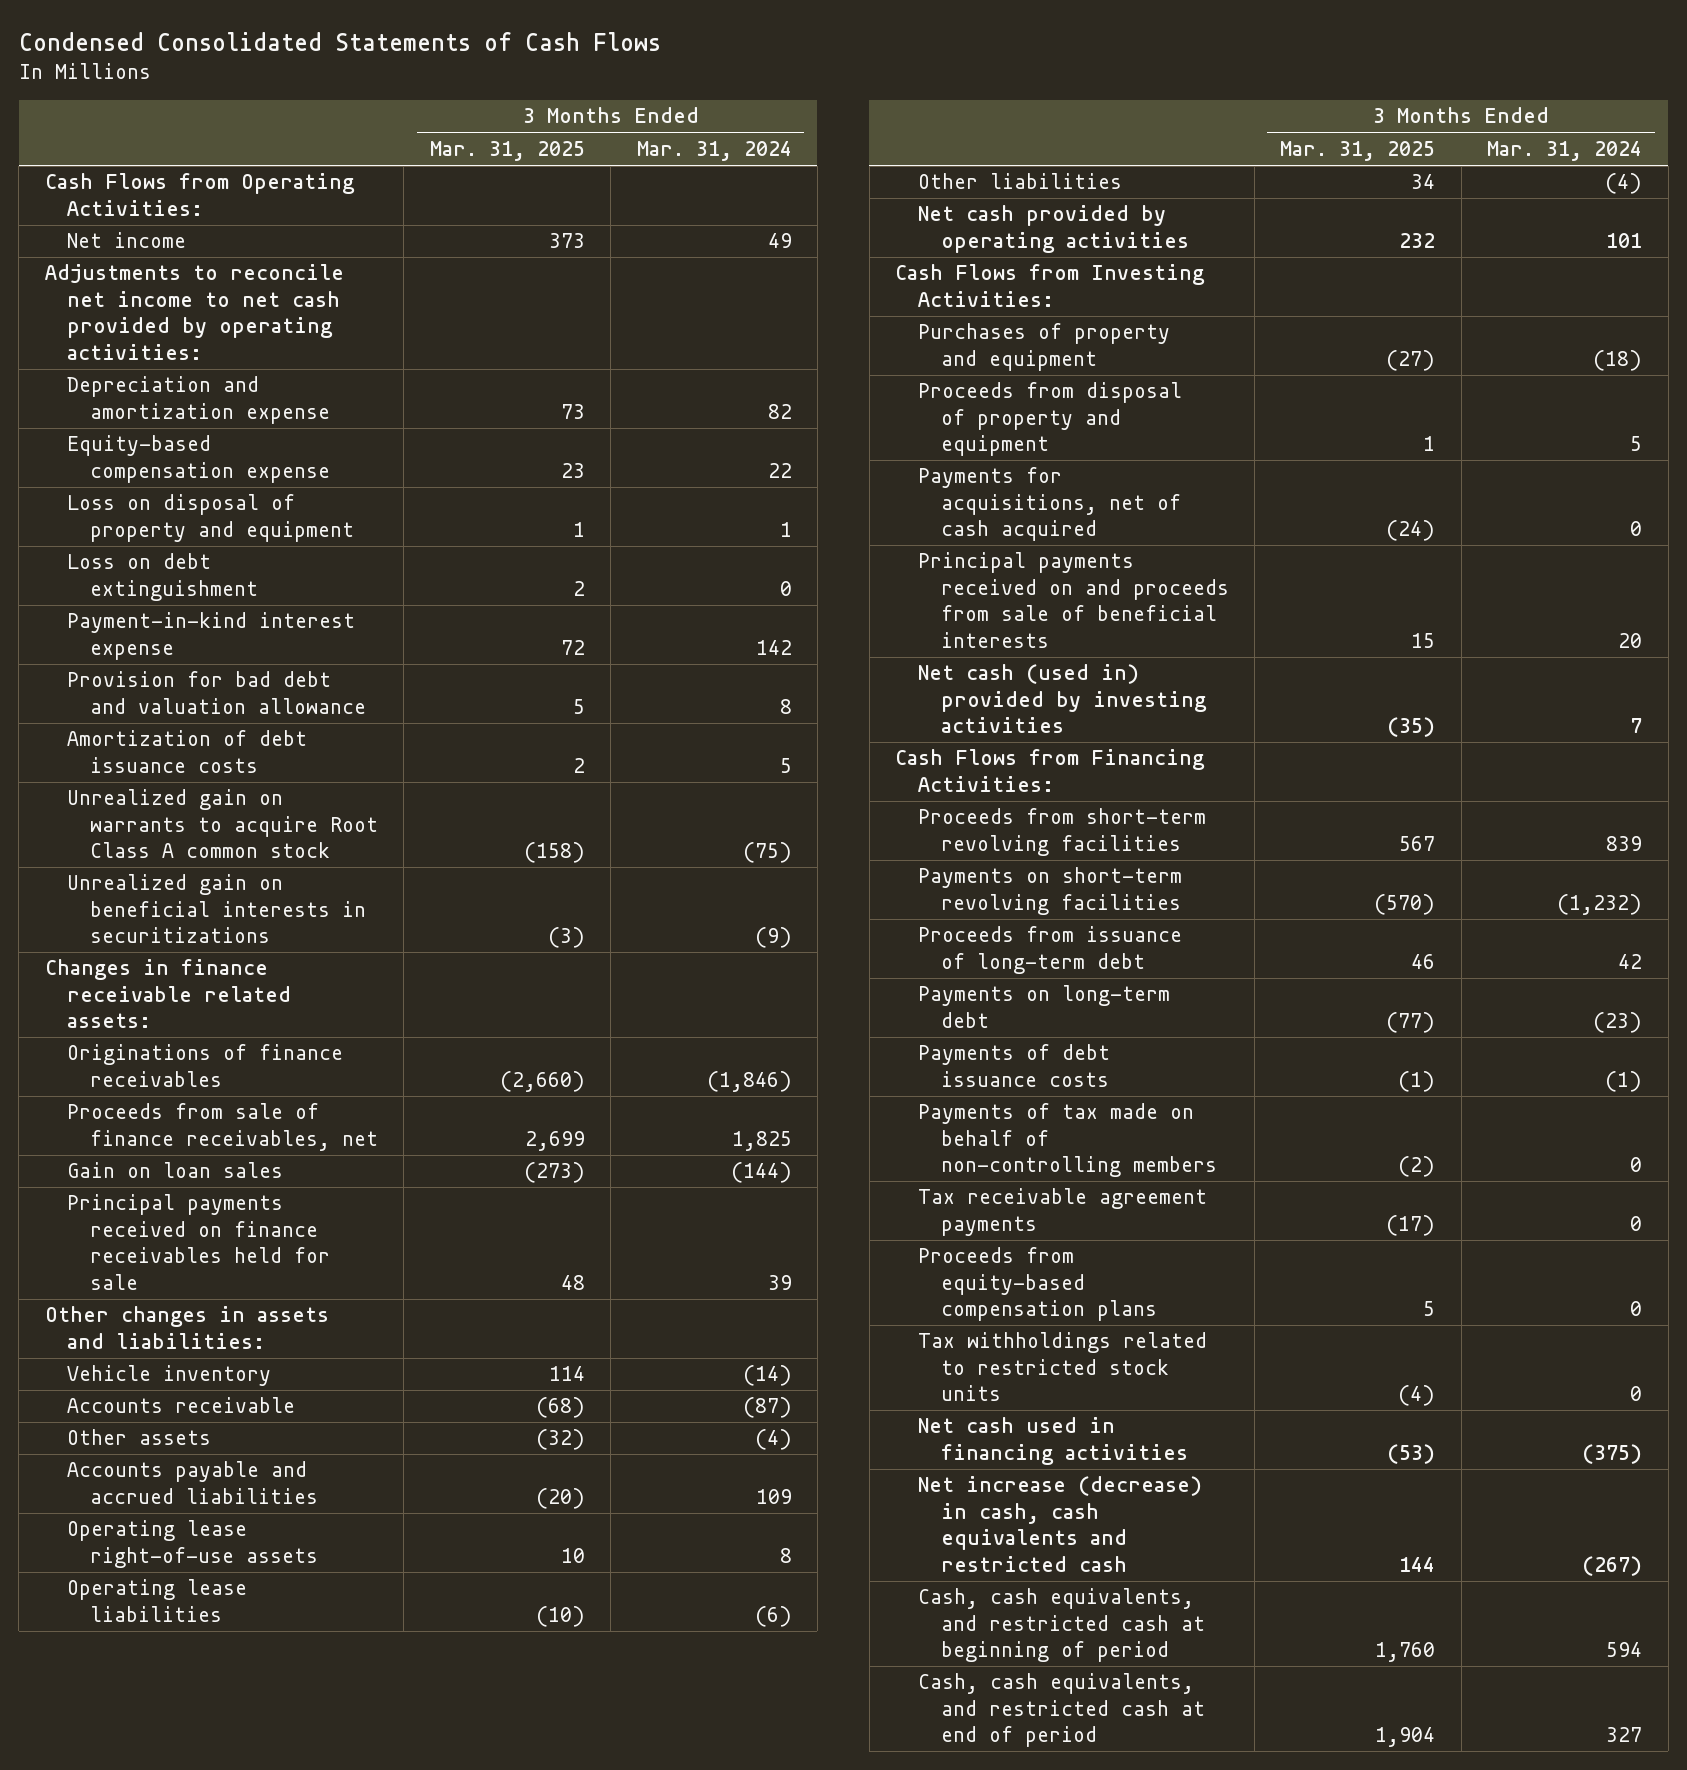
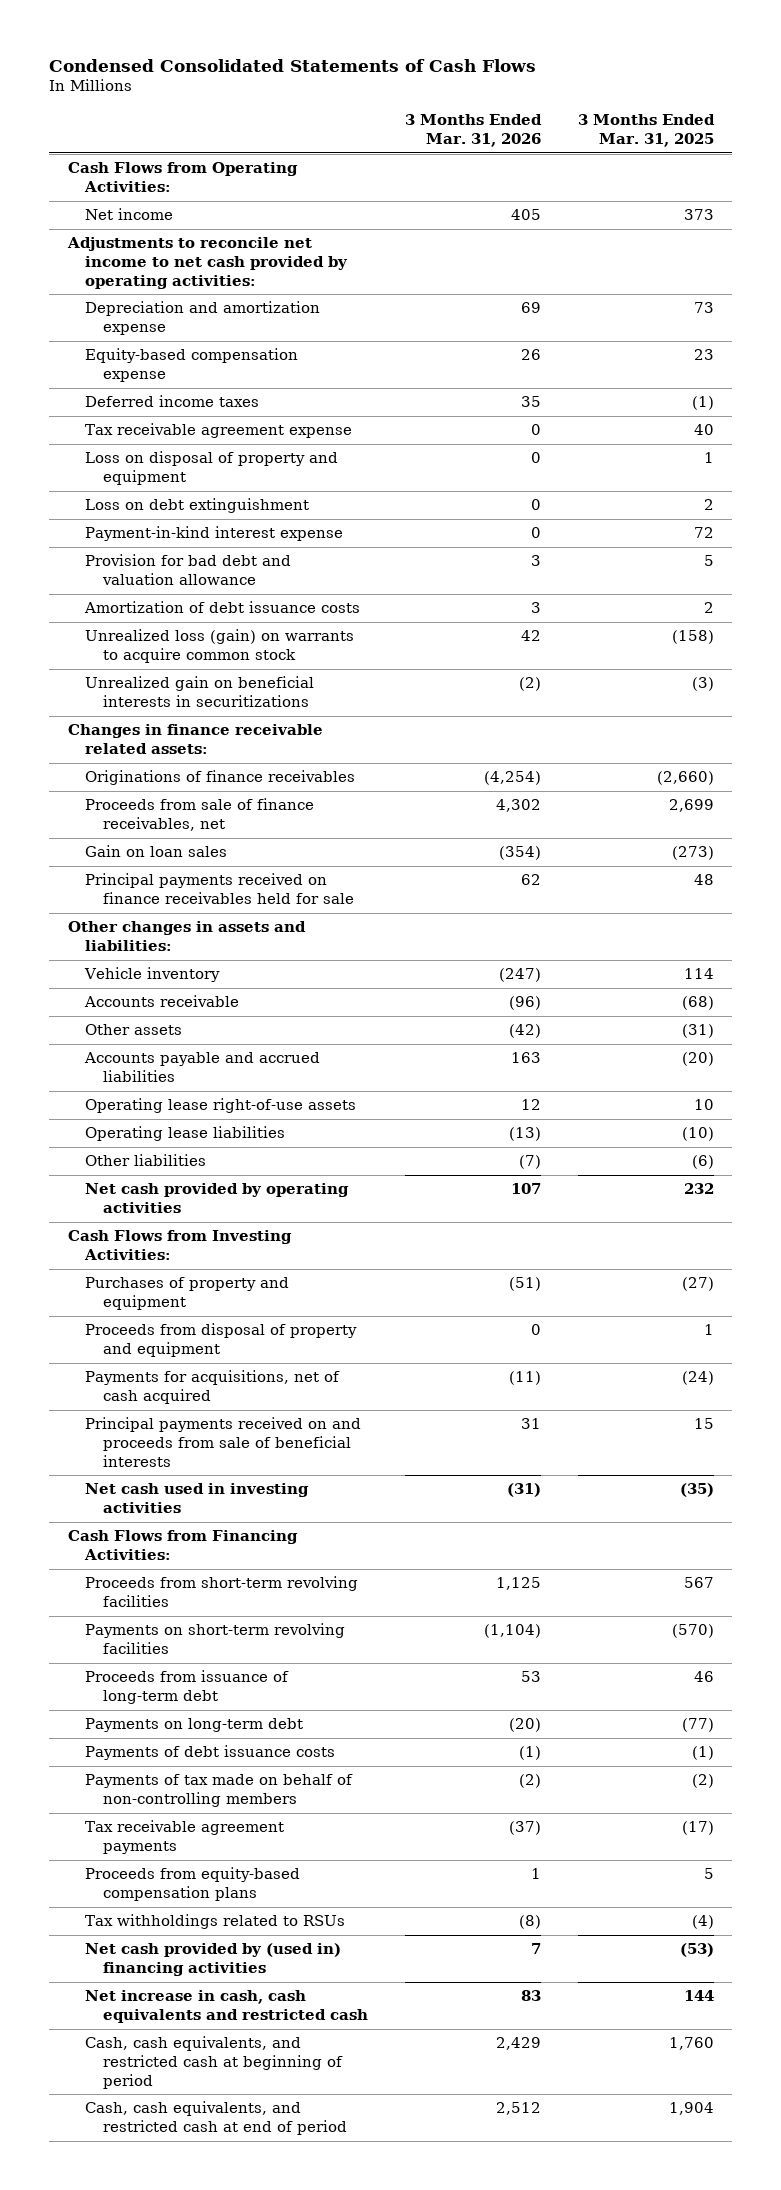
- | 3 Months Ended Mar. 31, 2025 | 3 Months Ended Mar. 31, 2024
+ | 3 Months Ended Mar. 31, 2026 | 3 Months Ended Mar. 31, 2025
+ Deferred income taxes | 35 | (1)
+ Tax receivable agreement expense | 0 | 40
- Unrealized gain on warrants to acquire Root Class A common stock | (158) | (75)
+ Unrealized loss (gain) on warrants to acquire common stock | 42 | (158)
- Other assets | (32) | (4)
+ Other assets | (42) | (31)
- Other liabilities | 34 | (4)
+ Other liabilities | (7) | (6)
- Net cash (used in) provided by investing activities | (35) | 7
+ Net cash used in investing activities | (31) | (35)
- Tax withholdings related to restricted stock units | (4) | 0
- Net cash used in financing activities | (53) | (375)
- Net increase (decrease) in cash, cash equivalents and restricted cash | 144 | (267)
+ Tax withholdings related to RSUs | (8) | (4)
+ Net cash provided by (used in) financing activities | 7 | (53)
+ Net increase in cash, cash equivalents and restricted cash | 83 | 144

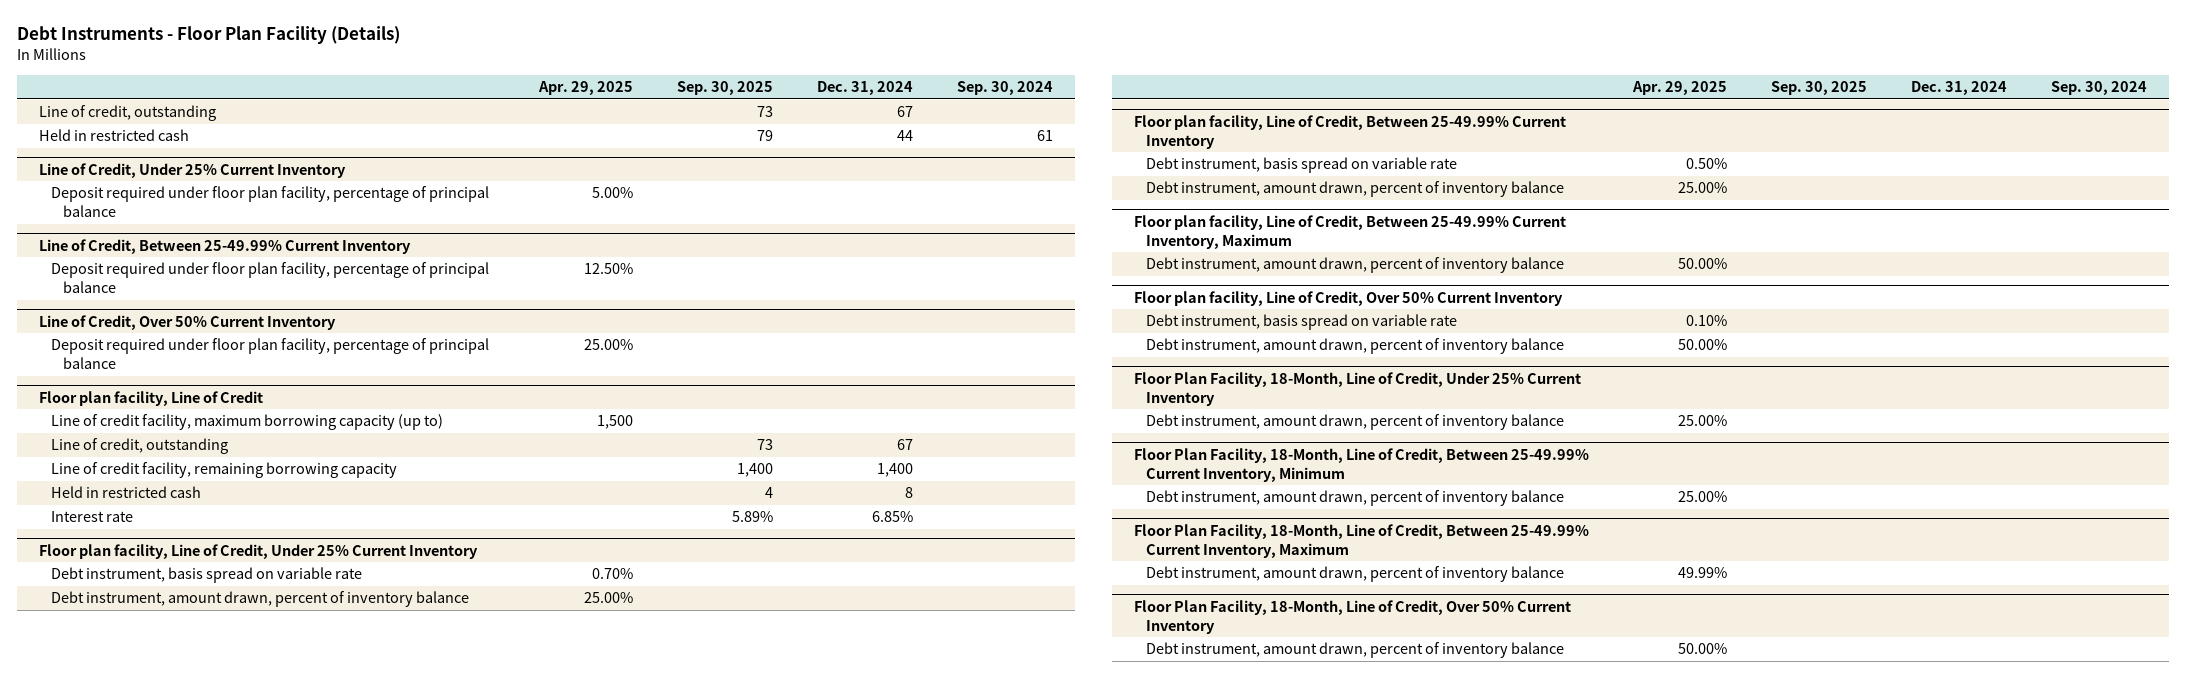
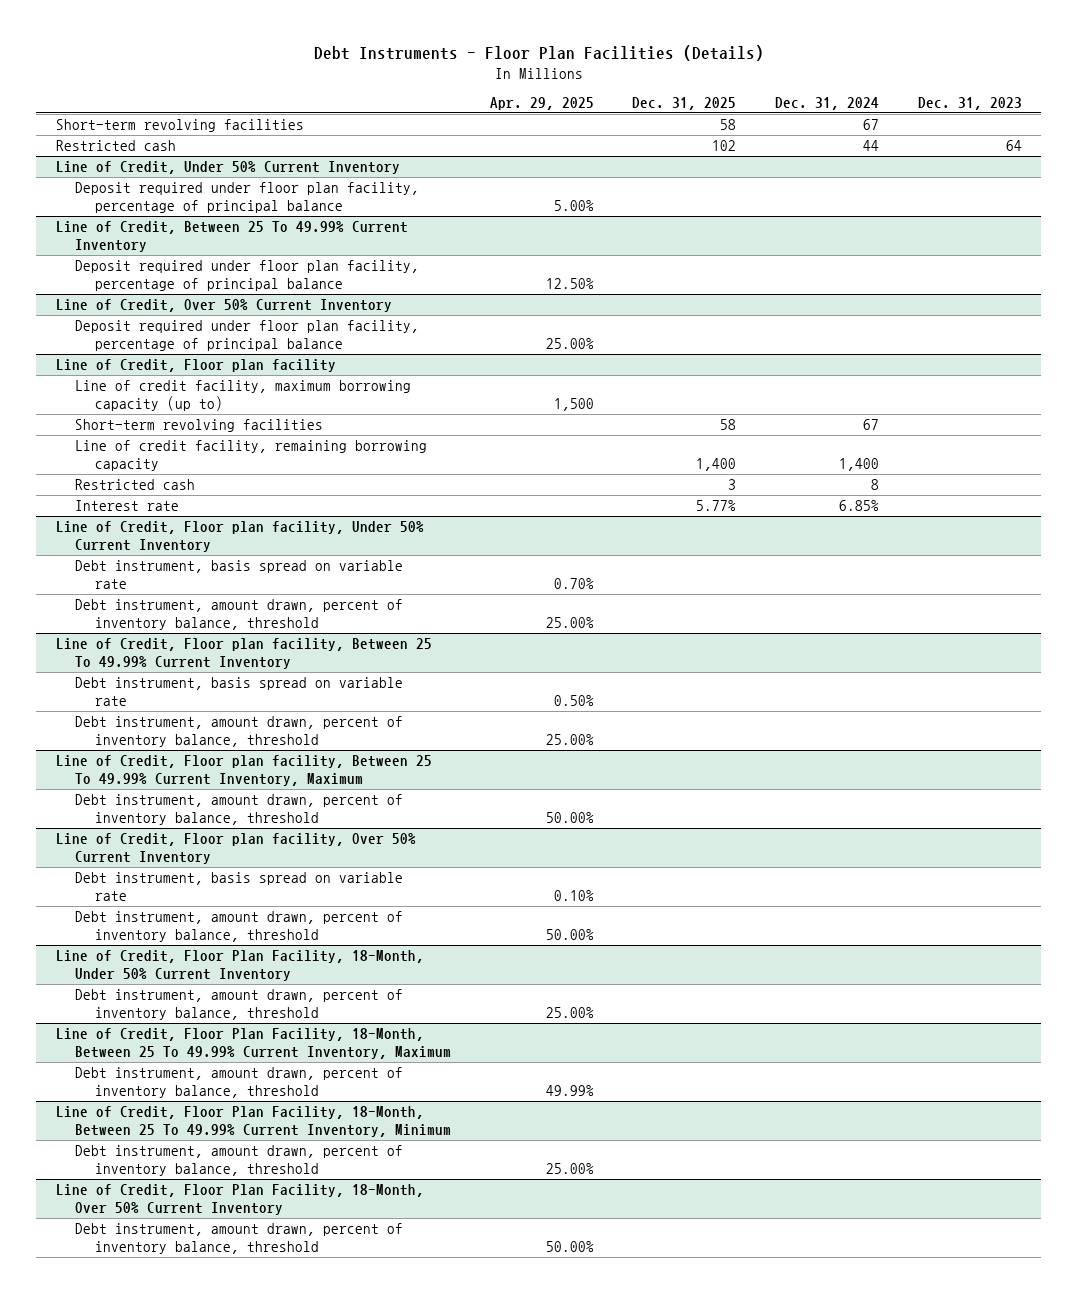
- Debt Instruments - Floor Plan Facility (Details)
+ Debt Instruments - Floor Plan Facilities (Details)
- | Apr. 29, 2025 | Sep. 30, 2025 | Dec. 31, 2024 | Sep. 30, 2024
+ | Apr. 29, 2025 | Dec. 31, 2025 | Dec. 31, 2024 | Dec. 31, 2023
- Line of credit, outstanding | | 73 | 67 |
- Held in restricted cash | | 79 | 44 | 61
- Line of Credit, Under 25% Current Inventory
+ Short-term revolving facilities | | 58 | 67 |
+ Restricted cash | | 102 | 44 | 64
+ Line of Credit, Under 50% Current Inventory
- Line of Credit, Between 25-49.99% Current Inventory
+ Line of Credit, Between 25 To 49.99% Current Inventory
- Floor plan facility, Line of Credit
+ Line of Credit, Floor plan facility
- Line of credit, outstanding | | 73 | 67 |
+ Short-term revolving facilities | | 58 | 67 |
- Held in restricted cash | | 4 | 8 |
+ Restricted cash | | 3 | 8 |
- Floor plan facility, Line of Credit, Under 25% Current Inventory
+ Line of Credit, Floor plan facility, Under 50% Current Inventory
- Debt instrument, amount drawn, percent of inventory balance | 25.00% | | |
- Floor plan facility, Line of Credit, Between 25-49.99% Current Inventory
+ Debt instrument, amount drawn, percent of inventory balance, threshold | 25.00% | | |
+ Line of Credit, Floor plan facility, Between 25 To 49.99% Current Inventory
- Debt instrument, amount drawn, percent of inventory balance | 25.00% | | |
- Floor plan facility, Line of Credit, Between 25-49.99% Current Inventory, Maximum
- Debt instrument, amount drawn, percent of inventory balance | 50.00% | | |
- Floor plan facility, Line of Credit, Over 50% Current Inventory
+ Debt instrument, amount drawn, percent of inventory balance, threshold | 25.00% | | |
+ Line of Credit, Floor plan facility, Between 25 To 49.99% Current Inventory, Maximum
+ Debt instrument, amount drawn, percent of inventory balance, threshold | 50.00% | | |
+ Line of Credit, Floor plan facility, Over 50% Current Inventory
- Debt instrument, amount drawn, percent of inventory balance | 50.00% | | |
- Floor Plan Facility, 18-Month, Line of Credit, Under 25% Current Inventory
- Debt instrument, amount drawn, percent of inventory balance | 25.00% | | |
- Floor Plan Facility, 18-Month, Line of Credit, Between 25-49.99% Current Inventory, Minimum
- Debt instrument, amount drawn, percent of inventory balance | 25.00% | | |
- Floor Plan Facility, 18-Month, Line of Credit, Between 25-49.99% Current Inventory, Maximum
- Debt instrument, amount drawn, percent of inventory balance | 49.99% | | |
- Floor Plan Facility, 18-Month, Line of Credit, Over 50% Current Inventory
- Debt instrument, amount drawn, percent of inventory balance | 50.00% | | |
+ Debt instrument, amount drawn, percent of inventory balance, threshold | 50.00% | | |
+ Line of Credit, Floor Plan Facility, 18-Month, Under 50% Current Inventory
+ Debt instrument, amount drawn, percent of inventory balance, threshold | 25.00% | | |
+ Line of Credit, Floor Plan Facility, 18-Month, Between 25 To 49.99% Current Inventory, Maximum
+ Debt instrument, amount drawn, percent of inventory balance, threshold | 49.99% | | |
+ Line of Credit, Floor Plan Facility, 18-Month, Between 25 To 49.99% Current Inventory, Minimum
+ Debt instrument, amount drawn, percent of inventory balance, threshold | 25.00% | | |
+ Line of Credit, Floor Plan Facility, 18-Month, Over 50% Current Inventory
+ Debt instrument, amount drawn, percent of inventory balance, threshold | 50.00% | | |

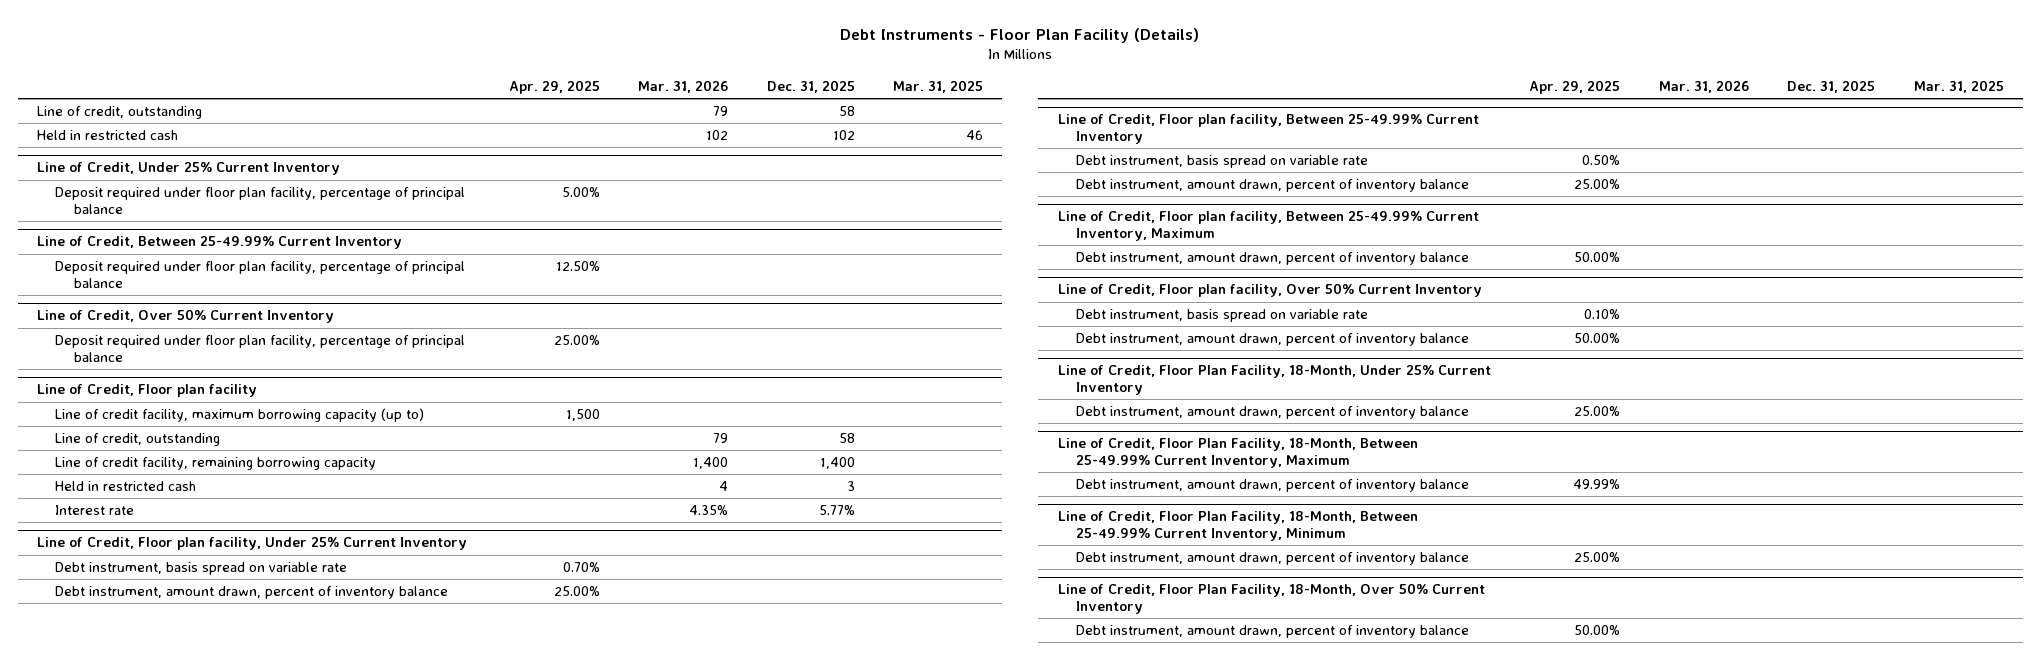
- Debt Instruments - Floor Plan Facilities (Details)
+ Debt Instruments - Floor Plan Facility (Details)
- | Apr. 29, 2025 | Dec. 31, 2025 | Dec. 31, 2024 | Dec. 31, 2023
+ | Apr. 29, 2025 | Mar. 31, 2026 | Dec. 31, 2025 | Mar. 31, 2025
- Short-term revolving facilities | | 58 | 67 |
- Restricted cash | | 102 | 44 | 64
- Line of Credit, Under 50% Current Inventory
+ Line of credit, outstanding | | 79 | 58 |
+ Held in restricted cash | | 102 | 102 | 46
+ Line of Credit, Under 25% Current Inventory
- Line of Credit, Between 25 To 49.99% Current Inventory
+ Line of Credit, Between 25-49.99% Current Inventory
@ Line of Credit, Floor plan facility
- Short-term revolving facilities | | 58 | 67 |
+ Line of credit, outstanding | | 79 | 58 |
- Restricted cash | | 3 | 8 |
+ Held in restricted cash | | 4 | 3 |
- Line of Credit, Floor plan facility, Under 50% Current Inventory
+ Line of Credit, Floor plan facility, Under 25% Current Inventory
- Debt instrument, amount drawn, percent of inventory balance, threshold | 25.00% | | |
- Line of Credit, Floor plan facility, Between 25 To 49.99% Current Inventory
+ Debt instrument, amount drawn, percent of inventory balance | 25.00% | | |
+ Line of Credit, Floor plan facility, Between 25-49.99% Current Inventory
- Debt instrument, amount drawn, percent of inventory balance, threshold | 25.00% | | |
- Line of Credit, Floor plan facility, Between 25 To 49.99% Current Inventory, Maximum
- Debt instrument, amount drawn, percent of inventory balance, threshold | 50.00% | | |
+ Debt instrument, amount drawn, percent of inventory balance | 25.00% | | |
+ Line of Credit, Floor plan facility, Between 25-49.99% Current Inventory, Maximum
+ Debt instrument, amount drawn, percent of inventory balance | 50.00% | | |
@ Line of Credit, Floor plan facility, Over 50% Current Inventory
- Debt instrument, amount drawn, percent of inventory balance, threshold | 50.00% | | |
- Line of Credit, Floor Plan Facility, 18-Month, Under 50% Current Inventory
- Debt instrument, amount drawn, percent of inventory balance, threshold | 25.00% | | |
- Line of Credit, Floor Plan Facility, 18-Month, Between 25 To 49.99% Current Inventory, Maximum
- Debt instrument, amount drawn, percent of inventory balance, threshold | 49.99% | | |
- Line of Credit, Floor Plan Facility, 18-Month, Between 25 To 49.99% Current Inventory, Minimum
- Debt instrument, amount drawn, percent of inventory balance, threshold | 25.00% | | |
@ Line of Credit, Floor plan facility, Over 50% Current Inventory
+ Debt instrument, amount drawn, percent of inventory balance | 50.00% | | |
+ Line of Credit, Floor Plan Facility, 18-Month, Under 25% Current Inventory
+ Debt instrument, amount drawn, percent of inventory balance | 25.00% | | |
+ Line of Credit, Floor Plan Facility, 18-Month, Between 25-49.99% Current Inventory, Maximum
+ Debt instrument, amount drawn, percent of inventory balance | 49.99% | | |
+ Line of Credit, Floor Plan Facility, 18-Month, Between 25-49.99% Current Inventory, Minimum
+ Debt instrument, amount drawn, percent of inventory balance | 25.00% | | |
@ Line of Credit, Floor Plan Facility, 18-Month, Over 50% Current Inventory
- Debt instrument, amount drawn, percent of inventory balance, threshold | 50.00% | | |
+ Debt instrument, amount drawn, percent of inventory balance | 50.00% | | |

